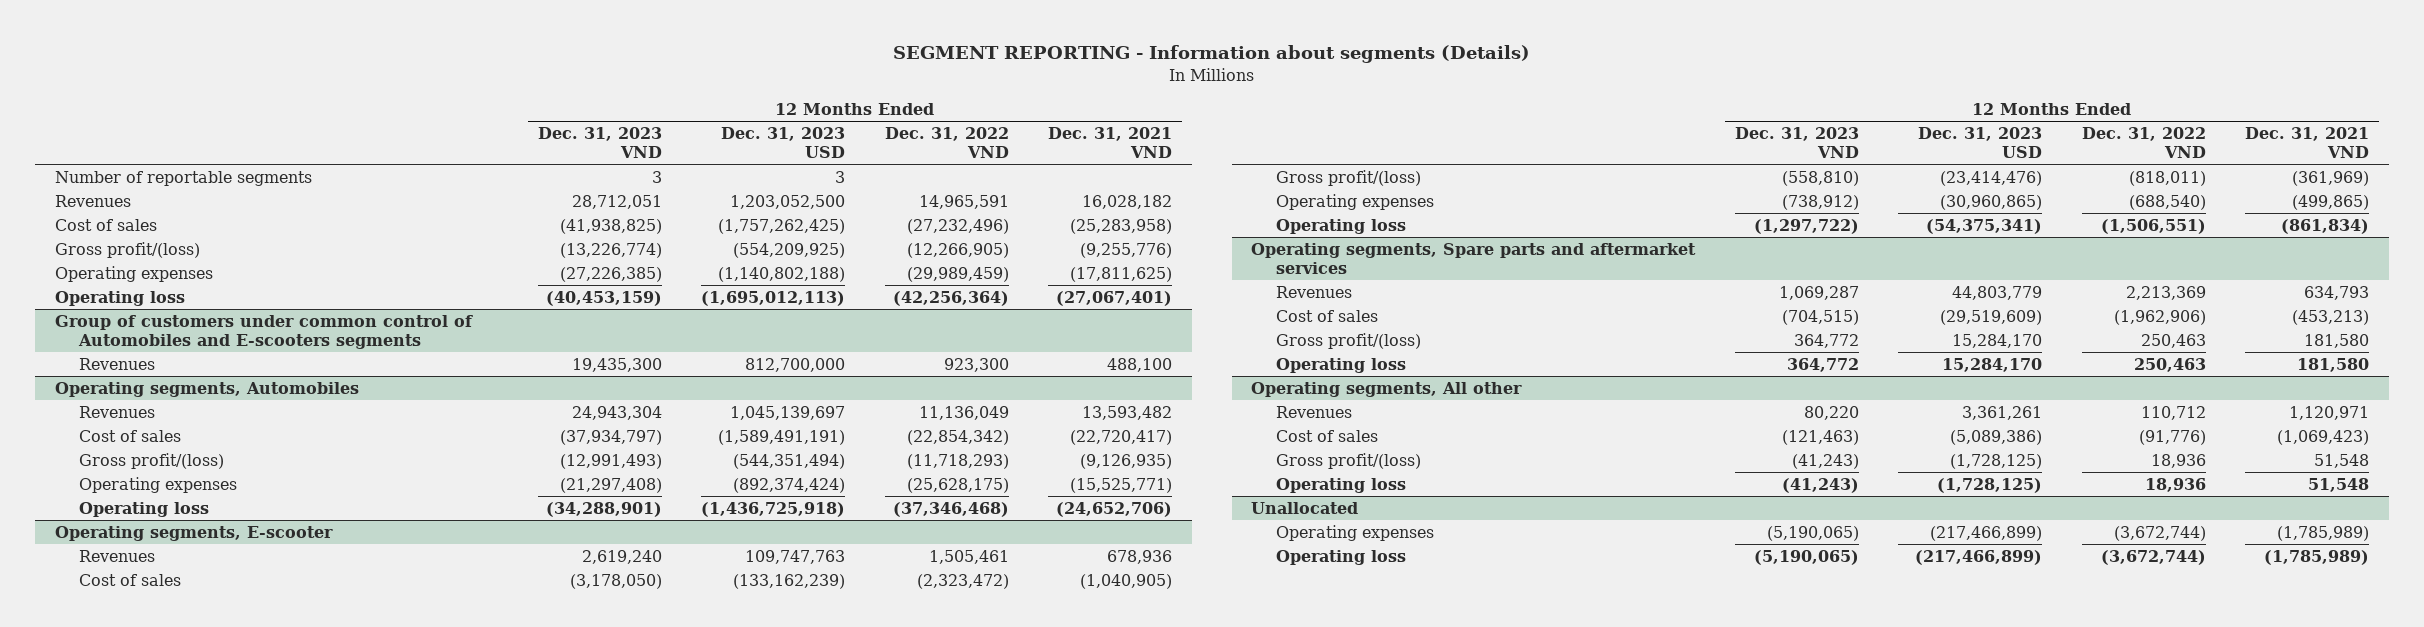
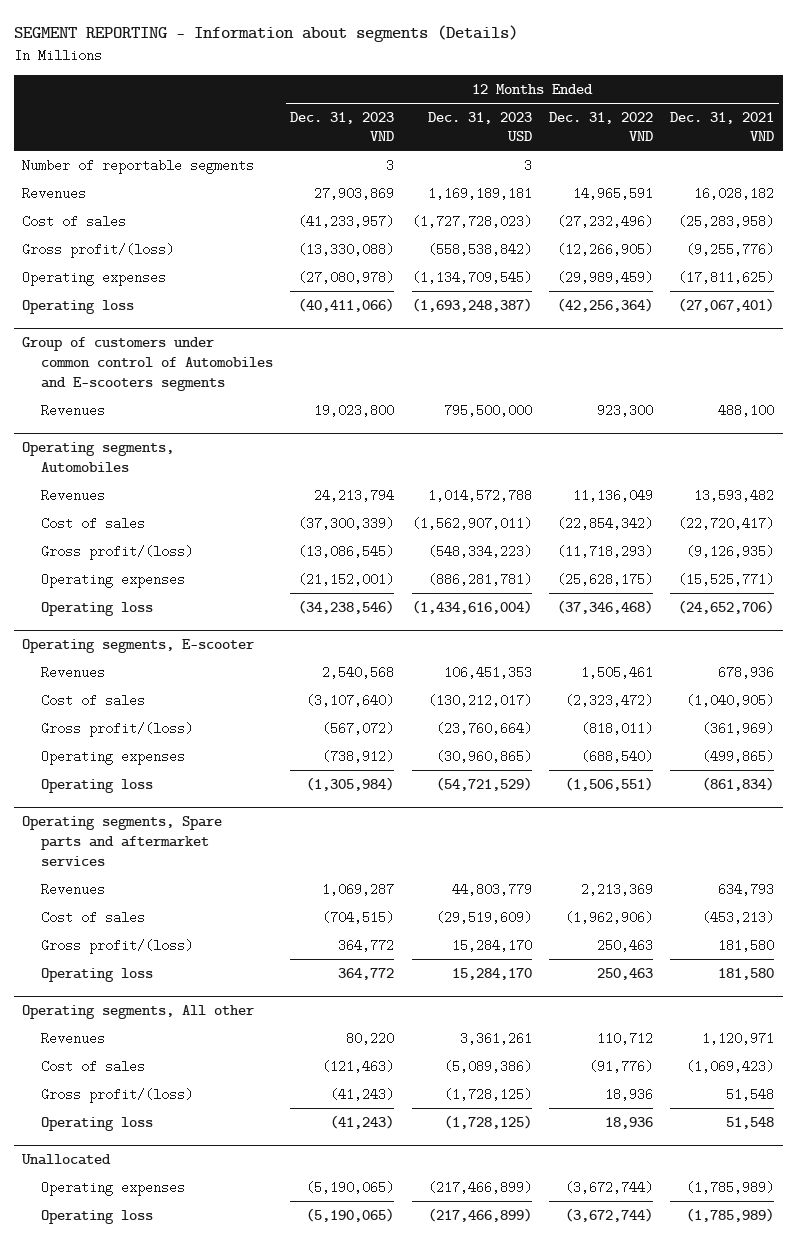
- Revenues | 28,712,051 | 1,203,052,500 | 14,965,591 | 16,028,182
- Cost of sales | (41,938,825) | (1,757,262,425) | (27,232,496) | (25,283,958)
- Gross profit/(loss) | (13,226,774) | (554,209,925) | (12,266,905) | (9,255,776)
- Operating expenses | (27,226,385) | (1,140,802,188) | (29,989,459) | (17,811,625)
- Operating loss | (40,453,159) | (1,695,012,113) | (42,256,364) | (27,067,401)
+ Revenues | 27,903,869 | 1,169,189,181 | 14,965,591 | 16,028,182
+ Cost of sales | (41,233,957) | (1,727,728,023) | (27,232,496) | (25,283,958)
+ Gross profit/(loss) | (13,330,088) | (558,538,842) | (12,266,905) | (9,255,776)
+ Operating expenses | (27,080,978) | (1,134,709,545) | (29,989,459) | (17,811,625)
+ Operating loss | (40,411,066) | (1,693,248,387) | (42,256,364) | (27,067,401)
@ Group of customers under common control of Automobiles and E-scooters segments
- Revenues | 19,435,300 | 812,700,000 | 923,300 | 488,100
+ Revenues | 19,023,800 | 795,500,000 | 923,300 | 488,100
@ Operating segments, Automobiles
- Revenues | 24,943,304 | 1,045,139,697 | 11,136,049 | 13,593,482
- Cost of sales | (37,934,797) | (1,589,491,191) | (22,854,342) | (22,720,417)
- Gross profit/(loss) | (12,991,493) | (544,351,494) | (11,718,293) | (9,126,935)
- Operating expenses | (21,297,408) | (892,374,424) | (25,628,175) | (15,525,771)
- Operating loss | (34,288,901) | (1,436,725,918) | (37,346,468) | (24,652,706)
+ Revenues | 24,213,794 | 1,014,572,788 | 11,136,049 | 13,593,482
+ Cost of sales | (37,300,339) | (1,562,907,011) | (22,854,342) | (22,720,417)
+ Gross profit/(loss) | (13,086,545) | (548,334,223) | (11,718,293) | (9,126,935)
+ Operating expenses | (21,152,001) | (886,281,781) | (25,628,175) | (15,525,771)
+ Operating loss | (34,238,546) | (1,434,616,004) | (37,346,468) | (24,652,706)
@ Operating segments, E-scooter
- Revenues | 2,619,240 | 109,747,763 | 1,505,461 | 678,936
- Cost of sales | (3,178,050) | (133,162,239) | (2,323,472) | (1,040,905)
- Gross profit/(loss) | (558,810) | (23,414,476) | (818,011) | (361,969)
+ Revenues | 2,540,568 | 106,451,353 | 1,505,461 | 678,936
+ Cost of sales | (3,107,640) | (130,212,017) | (2,323,472) | (1,040,905)
+ Gross profit/(loss) | (567,072) | (23,760,664) | (818,011) | (361,969)
- Operating loss | (1,297,722) | (54,375,341) | (1,506,551) | (861,834)
+ Operating loss | (1,305,984) | (54,721,529) | (1,506,551) | (861,834)

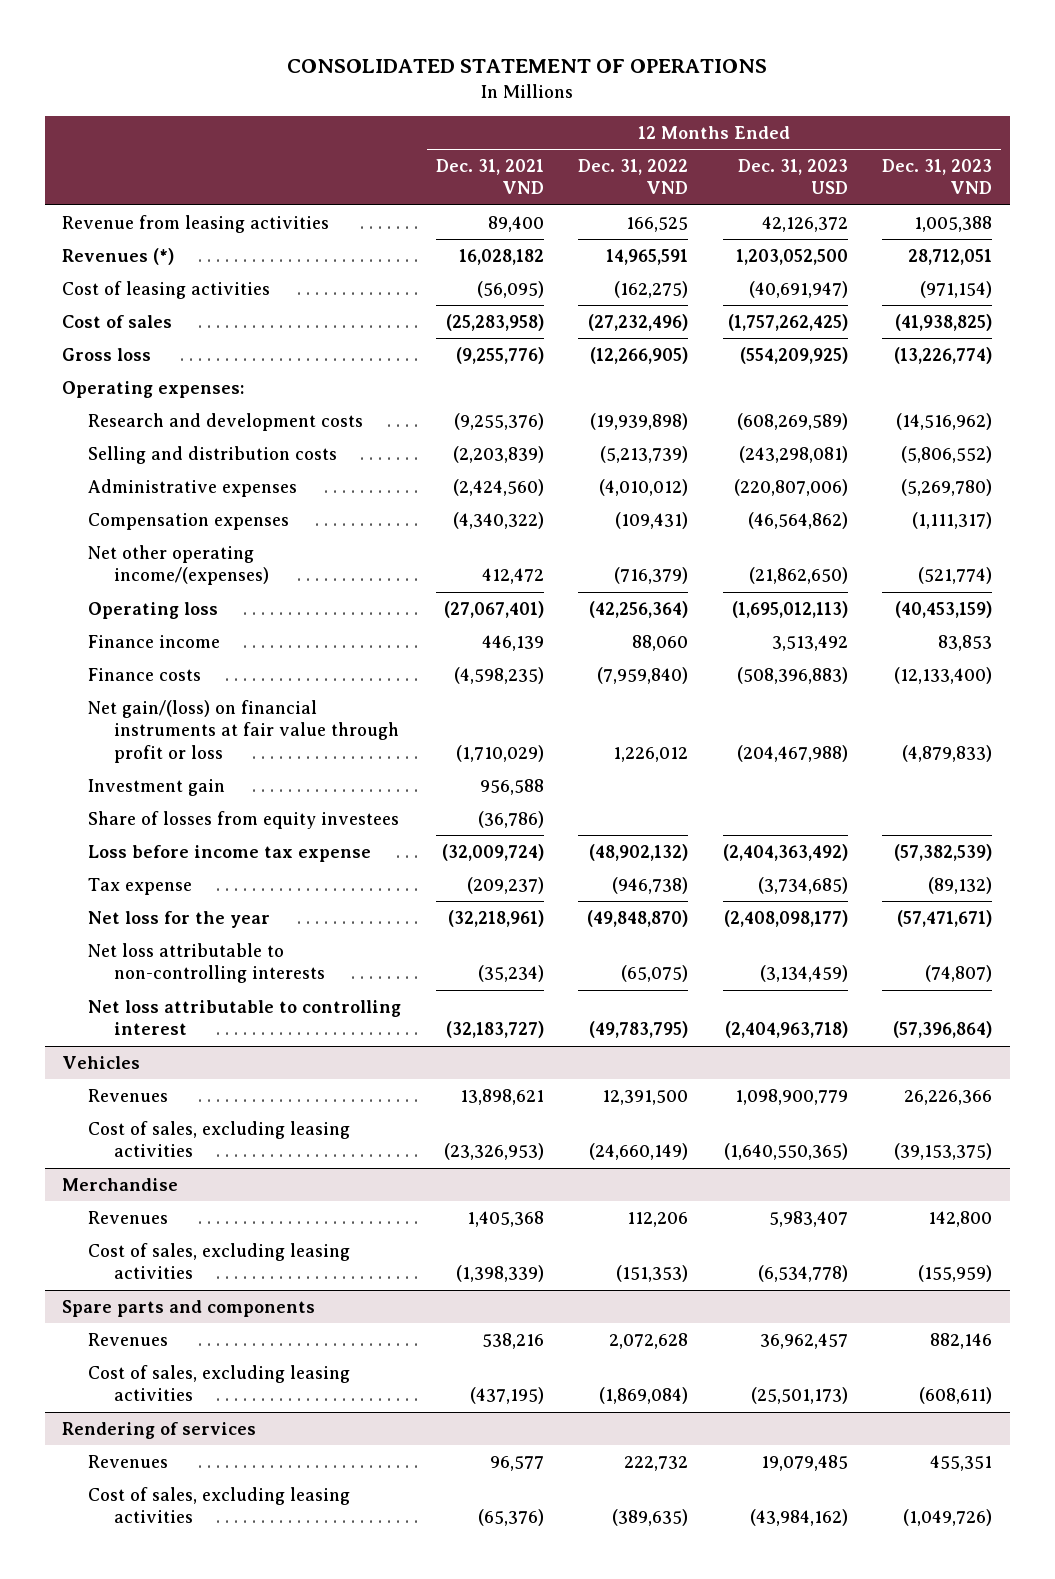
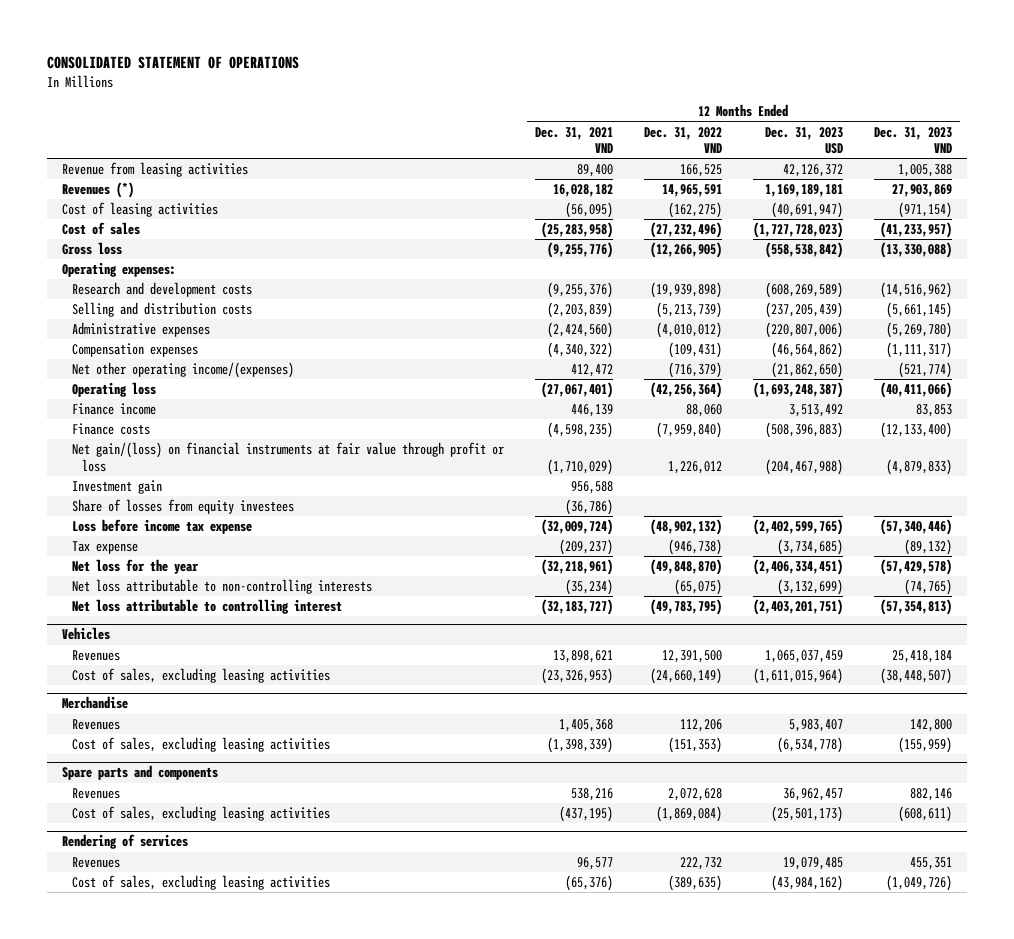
- Revenues (*) | 16,028,182 | 14,965,591 | 1,203,052,500 | 28,712,051
+ Revenues (*) | 16,028,182 | 14,965,591 | 1,169,189,181 | 27,903,869
- Cost of sales | (25,283,958) | (27,232,496) | (1,757,262,425) | (41,938,825)
- Gross loss | (9,255,776) | (12,266,905) | (554,209,925) | (13,226,774)
+ Cost of sales | (25,283,958) | (27,232,496) | (1,727,728,023) | (41,233,957)
+ Gross loss | (9,255,776) | (12,266,905) | (558,538,842) | (13,330,088)
- Selling and distribution costs | (2,203,839) | (5,213,739) | (243,298,081) | (5,806,552)
+ Selling and distribution costs | (2,203,839) | (5,213,739) | (237,205,439) | (5,661,145)
- Operating loss | (27,067,401) | (42,256,364) | (1,695,012,113) | (40,453,159)
+ Operating loss | (27,067,401) | (42,256,364) | (1,693,248,387) | (40,411,066)
- Loss before income tax expense | (32,009,724) | (48,902,132) | (2,404,363,492) | (57,382,539)
+ Loss before income tax expense | (32,009,724) | (48,902,132) | (2,402,599,765) | (57,340,446)
- Net loss for the year | (32,218,961) | (49,848,870) | (2,408,098,177) | (57,471,671)
- Net loss attributable to non-controlling interests | (35,234) | (65,075) | (3,134,459) | (74,807)
- Net loss attributable to controlling interest | (32,183,727) | (49,783,795) | (2,404,963,718) | (57,396,864)
+ Net loss for the year | (32,218,961) | (49,848,870) | (2,406,334,451) | (57,429,578)
+ Net loss attributable to non-controlling interests | (35,234) | (65,075) | (3,132,699) | (74,765)
+ Net loss attributable to controlling interest | (32,183,727) | (49,783,795) | (2,403,201,751) | (57,354,813)
@ Vehicles
- Revenues | 13,898,621 | 12,391,500 | 1,098,900,779 | 26,226,366
- Cost of sales, excluding leasing activities | (23,326,953) | (24,660,149) | (1,640,550,365) | (39,153,375)
+ Revenues | 13,898,621 | 12,391,500 | 1,065,037,459 | 25,418,184
+ Cost of sales, excluding leasing activities | (23,326,953) | (24,660,149) | (1,611,015,964) | (38,448,507)

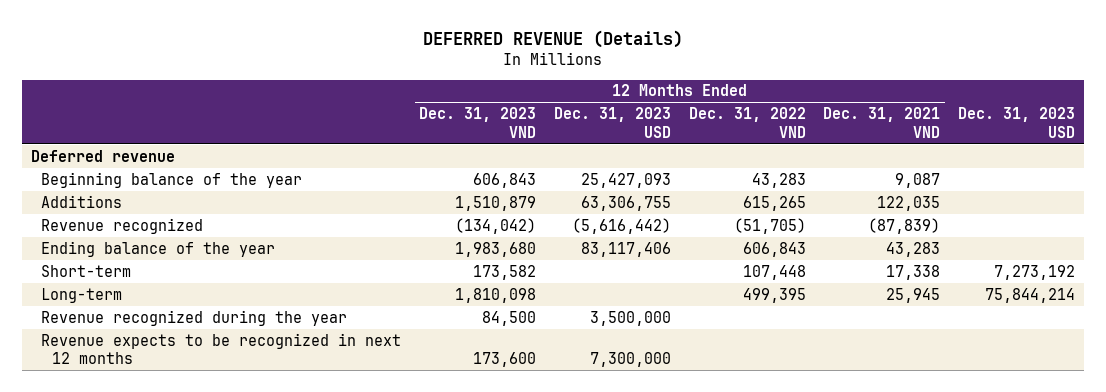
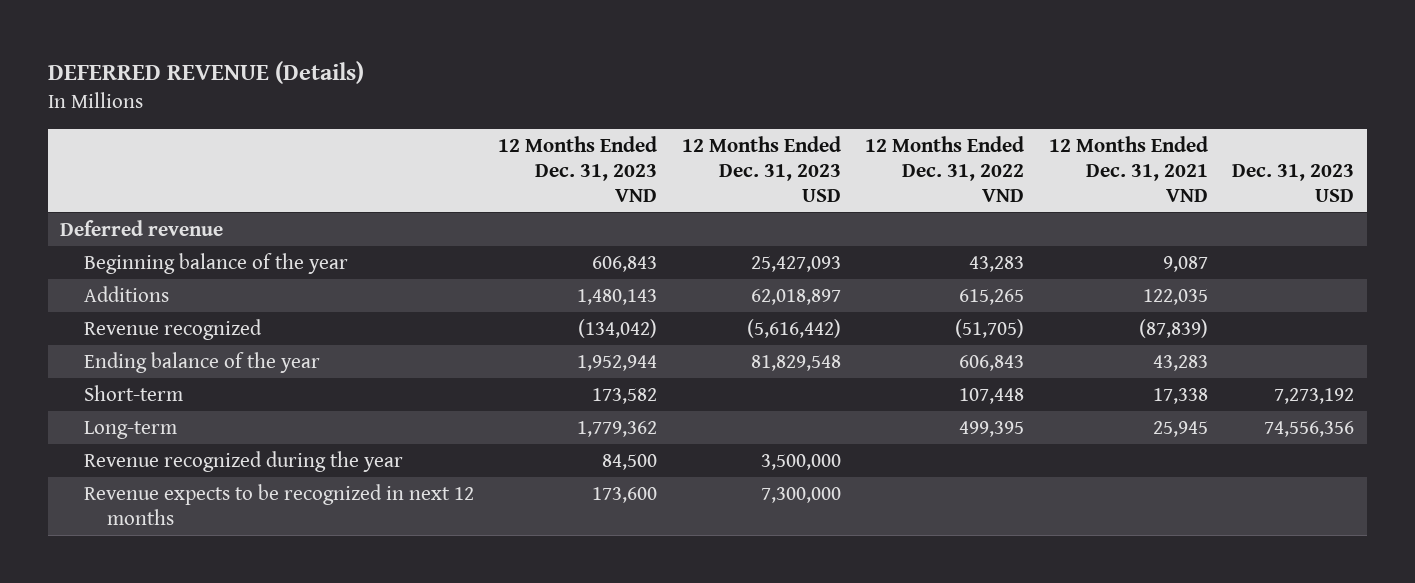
- Additions | 1,510,879 | 63,306,755 | 615,265 | 122,035 |
+ Additions | 1,480,143 | 62,018,897 | 615,265 | 122,035 |
- Ending balance of the year | 1,983,680 | 83,117,406 | 606,843 | 43,283 |
+ Ending balance of the year | 1,952,944 | 81,829,548 | 606,843 | 43,283 |
- Long-term | 1,810,098 | | 499,395 | 25,945 | 75,844,214
+ Long-term | 1,779,362 | | 499,395 | 25,945 | 74,556,356

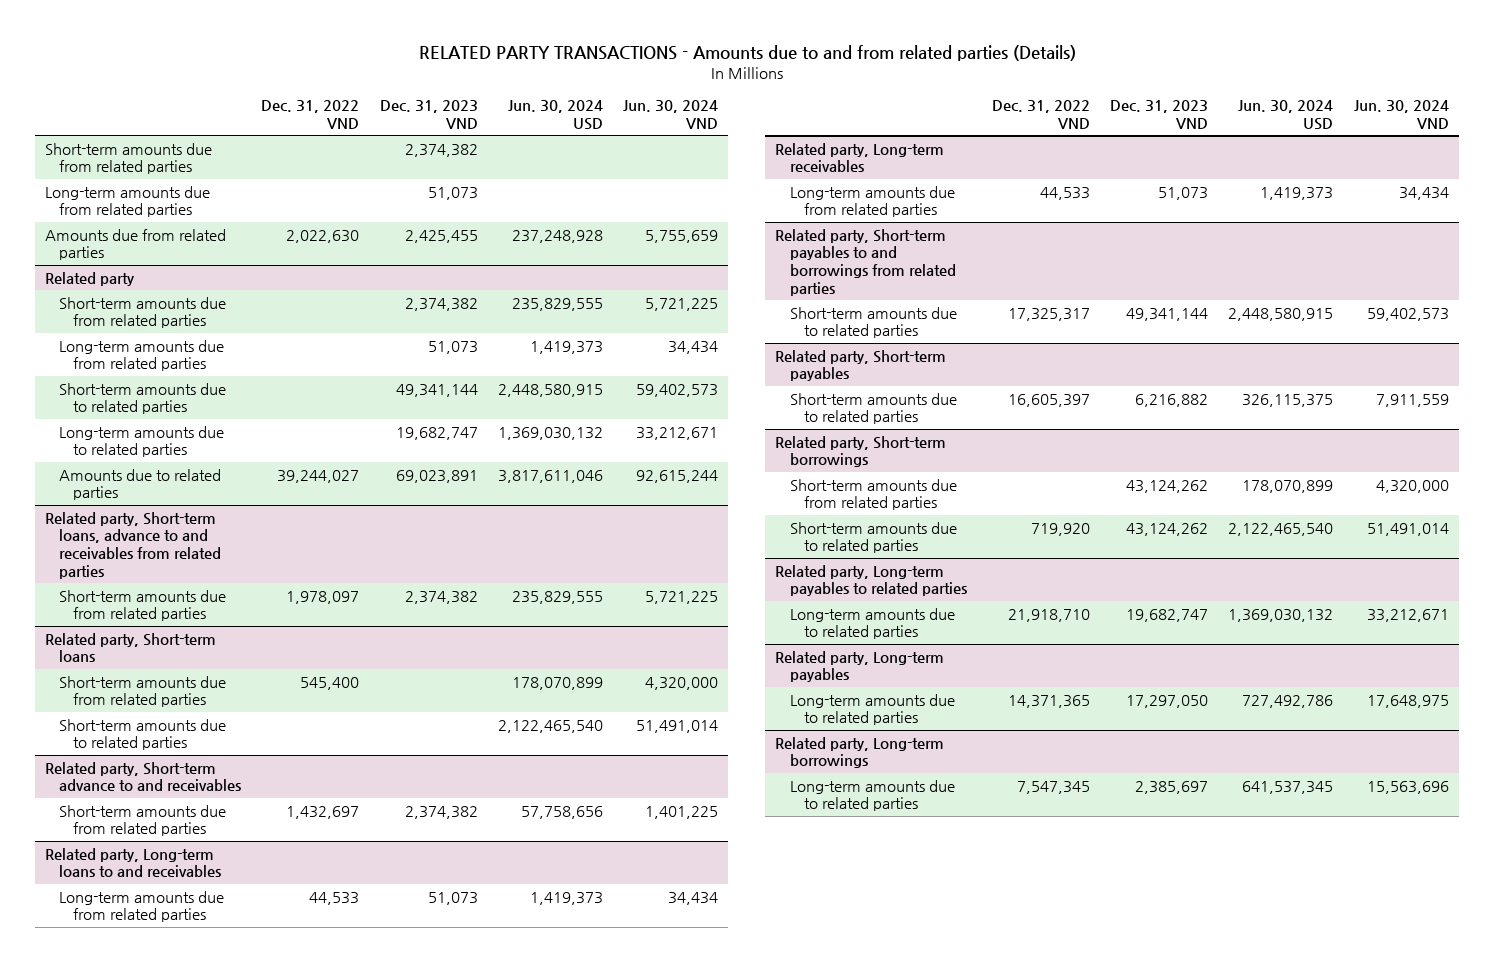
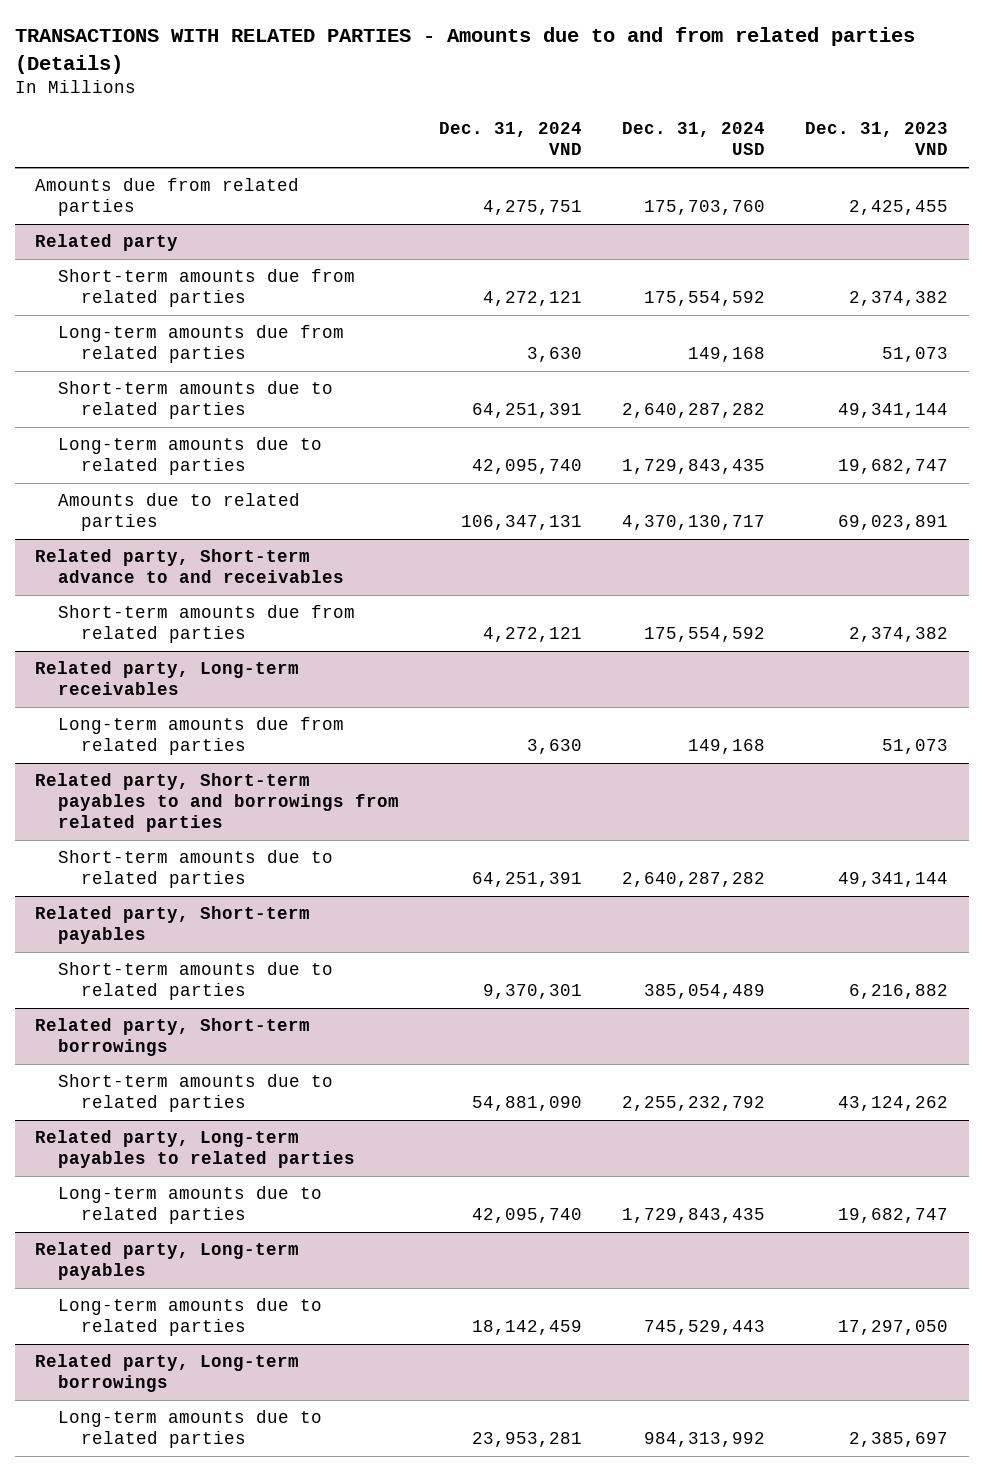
- RELATED PARTY TRANSACTIONS - Amounts due to and from related parties (Details)
+ TRANSACTIONS WITH RELATED PARTIES - Amounts due to and from related parties (Details)
- | Dec. 31, 2022 VND | Dec. 31, 2023 VND | Jun. 30, 2024 USD | Jun. 30, 2024 VND
+ | Dec. 31, 2024 VND | Dec. 31, 2024 USD | Dec. 31, 2023 VND
- Short-term amounts due from related parties | | 2,374,382 | |
- Long-term amounts due from related parties | | 51,073 | |
- Related party, Short-term loans, advance to and receivables from related parties
- Short-term amounts due from related parties | 1,978,097 | 2,374,382 | 235,829,555 | 5,721,225
- Related party, Short-term loans
- Short-term amounts due from related parties | 545,400 | | 178,070,899 | 4,320,000
- Short-term amounts due to related parties | | | 2,122,465,540 | 51,491,014
- Related party, Long-term loans to and receivables
- Long-term amounts due from related parties | 44,533 | 51,073 | 1,419,373 | 34,434
@ Related party, Short-term borrowings
- Short-term amounts due from related parties | | 43,124,262 | 178,070,899 | 4,320,000

